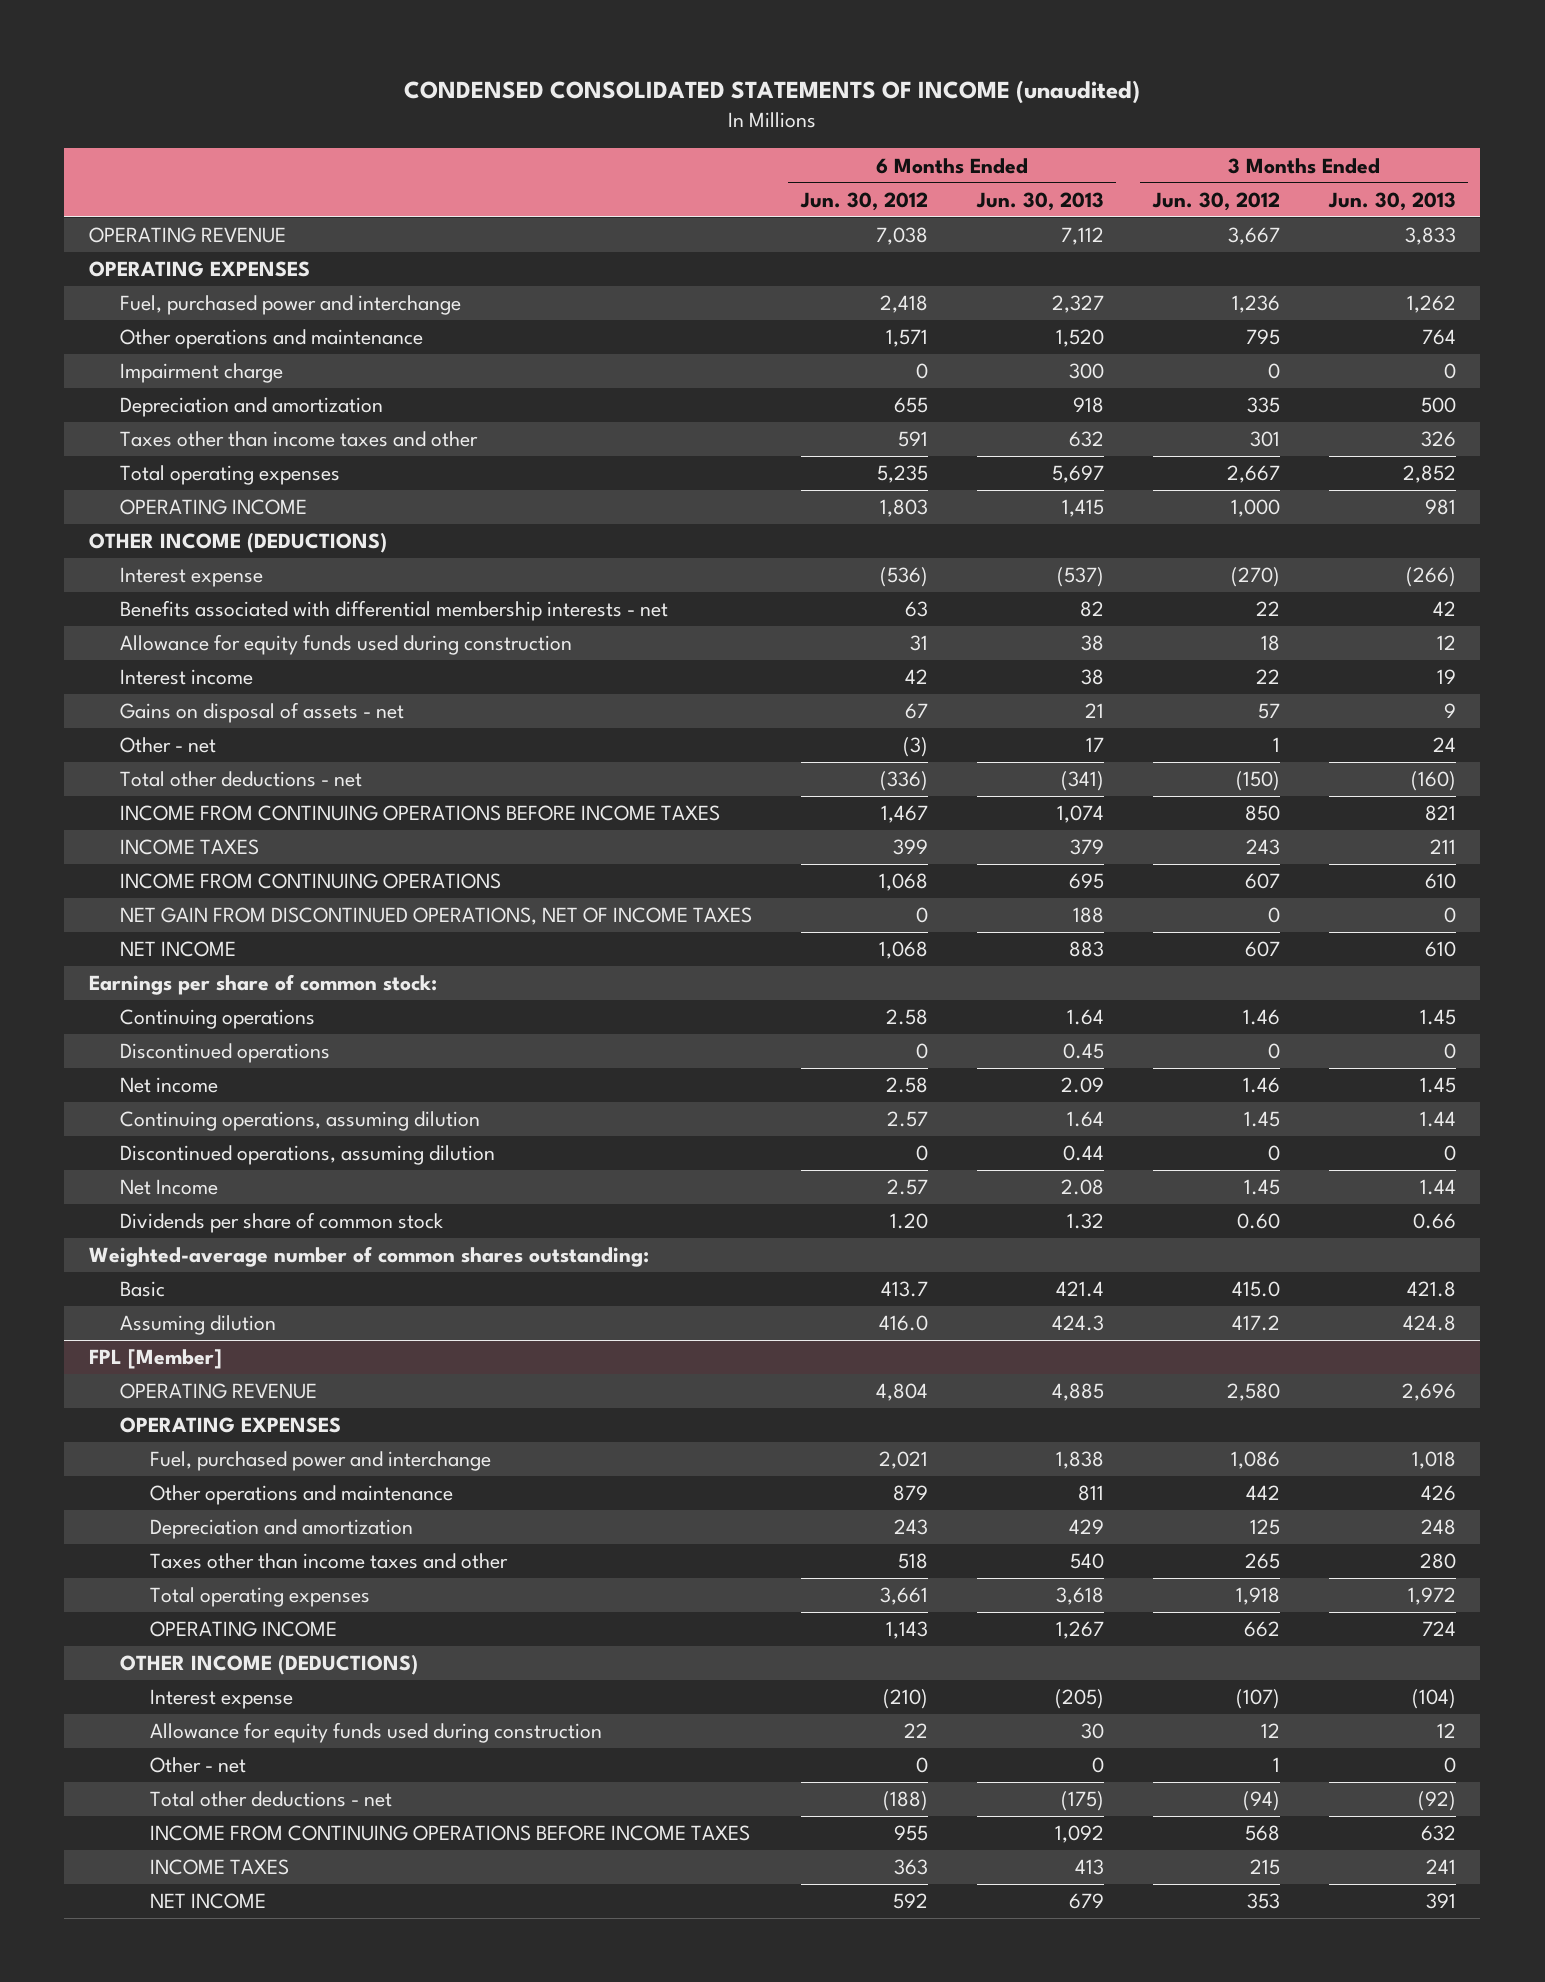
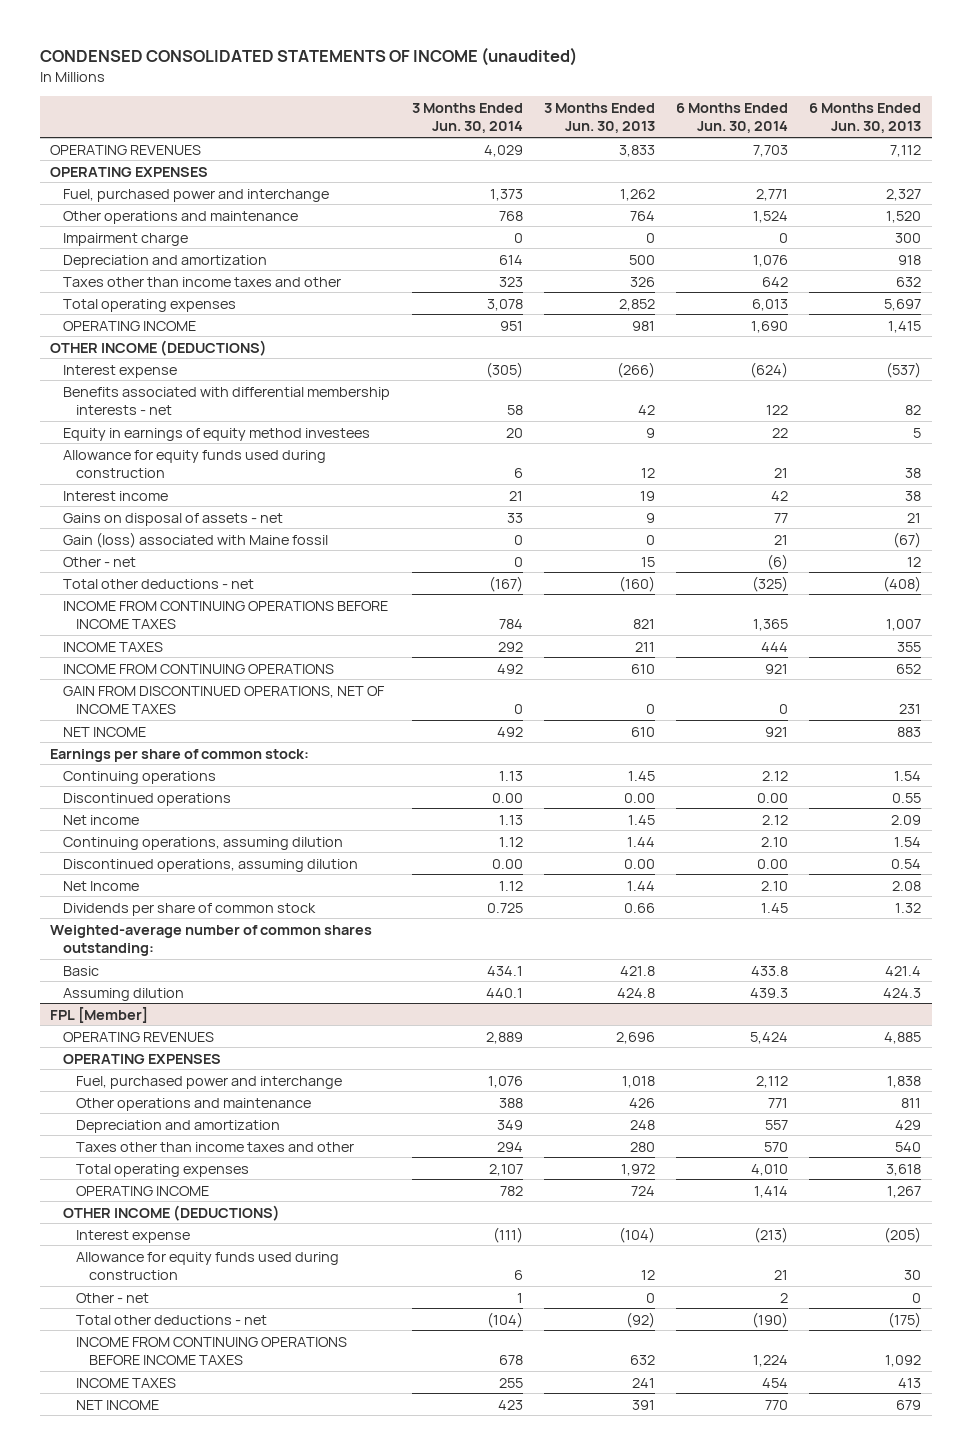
- | 6 Months Ended Jun. 30, 2012 | 6 Months Ended Jun. 30, 2013 | 3 Months Ended Jun. 30, 2012 | 3 Months Ended Jun. 30, 2013
+ | 3 Months Ended Jun. 30, 2014 | 3 Months Ended Jun. 30, 2013 | 6 Months Ended Jun. 30, 2014 | 6 Months Ended Jun. 30, 2013
- OPERATING REVENUE | 7,038 | 7,112 | 3,667 | 3,833
+ OPERATING REVENUES | 4,029 | 3,833 | 7,703 | 7,112
+ Equity in earnings of equity method investees | 20 | 9 | 22 | 5
- Other - net | (3) | 17 | 1 | 24
- Total other deductions - net | (336) | (341) | (150) | (160)
- INCOME FROM CONTINUING OPERATIONS BEFORE INCOME TAXES | 1,467 | 1,074 | 850 | 821
- INCOME TAXES | 399 | 379 | 243 | 211
- INCOME FROM CONTINUING OPERATIONS | 1,068 | 695 | 607 | 610
- NET GAIN FROM DISCONTINUED OPERATIONS, NET OF INCOME TAXES | 0 | 188 | 0 | 0
+ Gain (loss) associated with Maine fossil | 0 | 0 | 21 | (67)
+ Other - net | 0 | 15 | (6) | 12
+ Total other deductions - net | (167) | (160) | (325) | (408)
+ INCOME FROM CONTINUING OPERATIONS BEFORE INCOME TAXES | 784 | 821 | 1,365 | 1,007
+ INCOME TAXES | 292 | 211 | 444 | 355
+ INCOME FROM CONTINUING OPERATIONS | 492 | 610 | 921 | 652
+ GAIN FROM DISCONTINUED OPERATIONS, NET OF INCOME TAXES | 0 | 0 | 0 | 231
- Continuing operations | 2.58 | 1.64 | 1.46 | 1.45
- Discontinued operations | 0 | 0.45 | 0 | 0
+ Continuing operations | 1.13 | 1.45 | 2.12 | 1.54
+ Discontinued operations | 0.00 | 0.00 | 0.00 | 0.55
- Continuing operations, assuming dilution | 2.57 | 1.64 | 1.45 | 1.44
- Discontinued operations, assuming dilution | 0 | 0.44 | 0 | 0
+ Continuing operations, assuming dilution | 1.12 | 1.44 | 2.10 | 1.54
+ Discontinued operations, assuming dilution | 0.00 | 0.00 | 0.00 | 0.54
@ FPL [Member]
- OPERATING REVENUE | 4,804 | 4,885 | 2,580 | 2,696
+ OPERATING REVENUES | 2,889 | 2,696 | 5,424 | 4,885

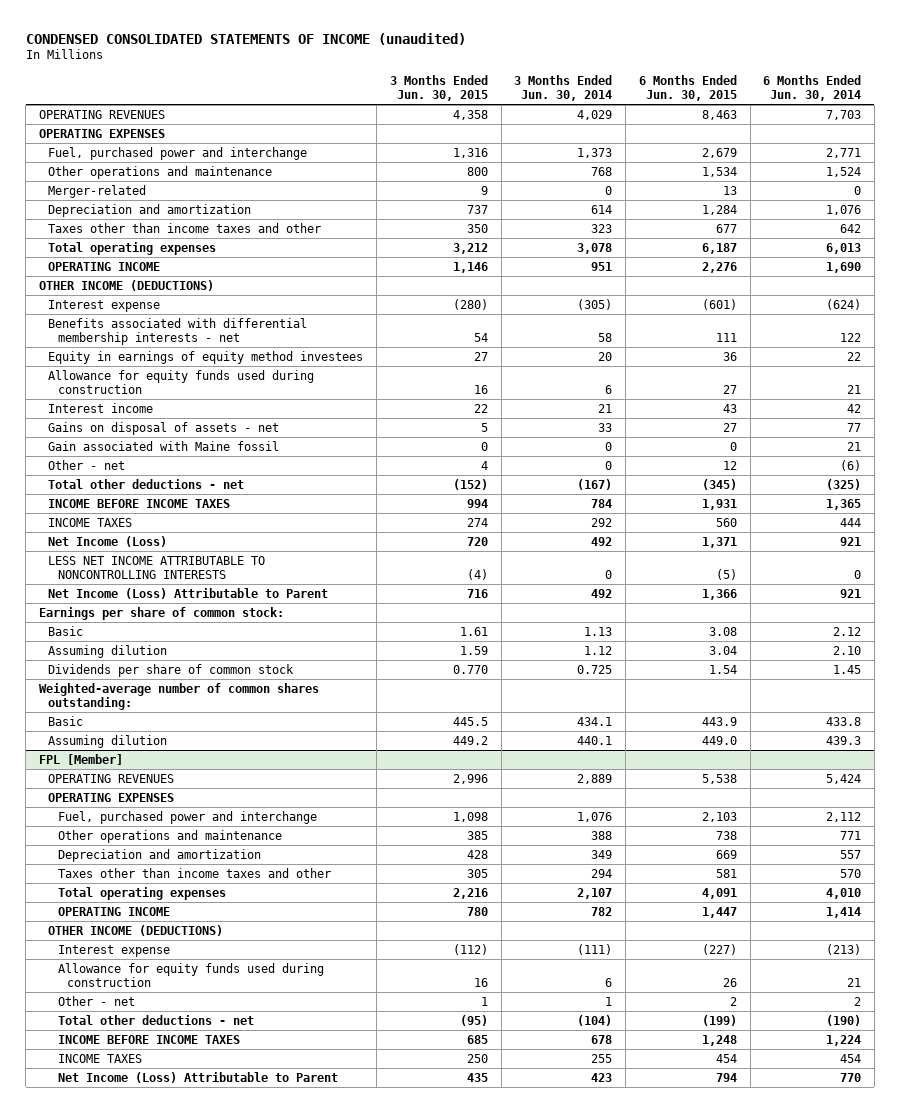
- | 3 Months Ended Jun. 30, 2014 | 3 Months Ended Jun. 30, 2013 | 6 Months Ended Jun. 30, 2014 | 6 Months Ended Jun. 30, 2013
+ | 3 Months Ended Jun. 30, 2015 | 3 Months Ended Jun. 30, 2014 | 6 Months Ended Jun. 30, 2015 | 6 Months Ended Jun. 30, 2014
- Impairment charge | 0 | 0 | 0 | 300
+ Merger-related | 9 | 0 | 13 | 0
- Gain (loss) associated with Maine fossil | 0 | 0 | 21 | (67)
+ Gain associated with Maine fossil | 0 | 0 | 0 | 21
- INCOME FROM CONTINUING OPERATIONS BEFORE INCOME TAXES | 784 | 821 | 1,365 | 1,007
+ INCOME BEFORE INCOME TAXES | 994 | 784 | 1,931 | 1,365
- INCOME FROM CONTINUING OPERATIONS | 492 | 610 | 921 | 652
- GAIN FROM DISCONTINUED OPERATIONS, NET OF INCOME TAXES | 0 | 0 | 0 | 231
- NET INCOME | 492 | 610 | 921 | 883
+ Net Income (Loss) | 720 | 492 | 1,371 | 921
+ LESS NET INCOME ATTRIBUTABLE TO NONCONTROLLING INTERESTS | (4) | 0 | (5) | 0
+ Net Income (Loss) Attributable to Parent | 716 | 492 | 1,366 | 921
- Continuing operations | 1.13 | 1.45 | 2.12 | 1.54
- Discontinued operations | 0.00 | 0.00 | 0.00 | 0.55
- Net income | 1.13 | 1.45 | 2.12 | 2.09
- Continuing operations, assuming dilution | 1.12 | 1.44 | 2.10 | 1.54
- Discontinued operations, assuming dilution | 0.00 | 0.00 | 0.00 | 0.54
- Net Income | 1.12 | 1.44 | 2.10 | 2.08
+ Basic | 1.61 | 1.13 | 3.08 | 2.12
+ Assuming dilution | 1.59 | 1.12 | 3.04 | 2.10
@ FPL [Member]
- INCOME FROM CONTINUING OPERATIONS BEFORE INCOME TAXES | 678 | 632 | 1,224 | 1,092
+ INCOME BEFORE INCOME TAXES | 685 | 678 | 1,248 | 1,224
- NET INCOME | 423 | 391 | 770 | 679
+ Net Income (Loss) Attributable to Parent | 435 | 423 | 794 | 770

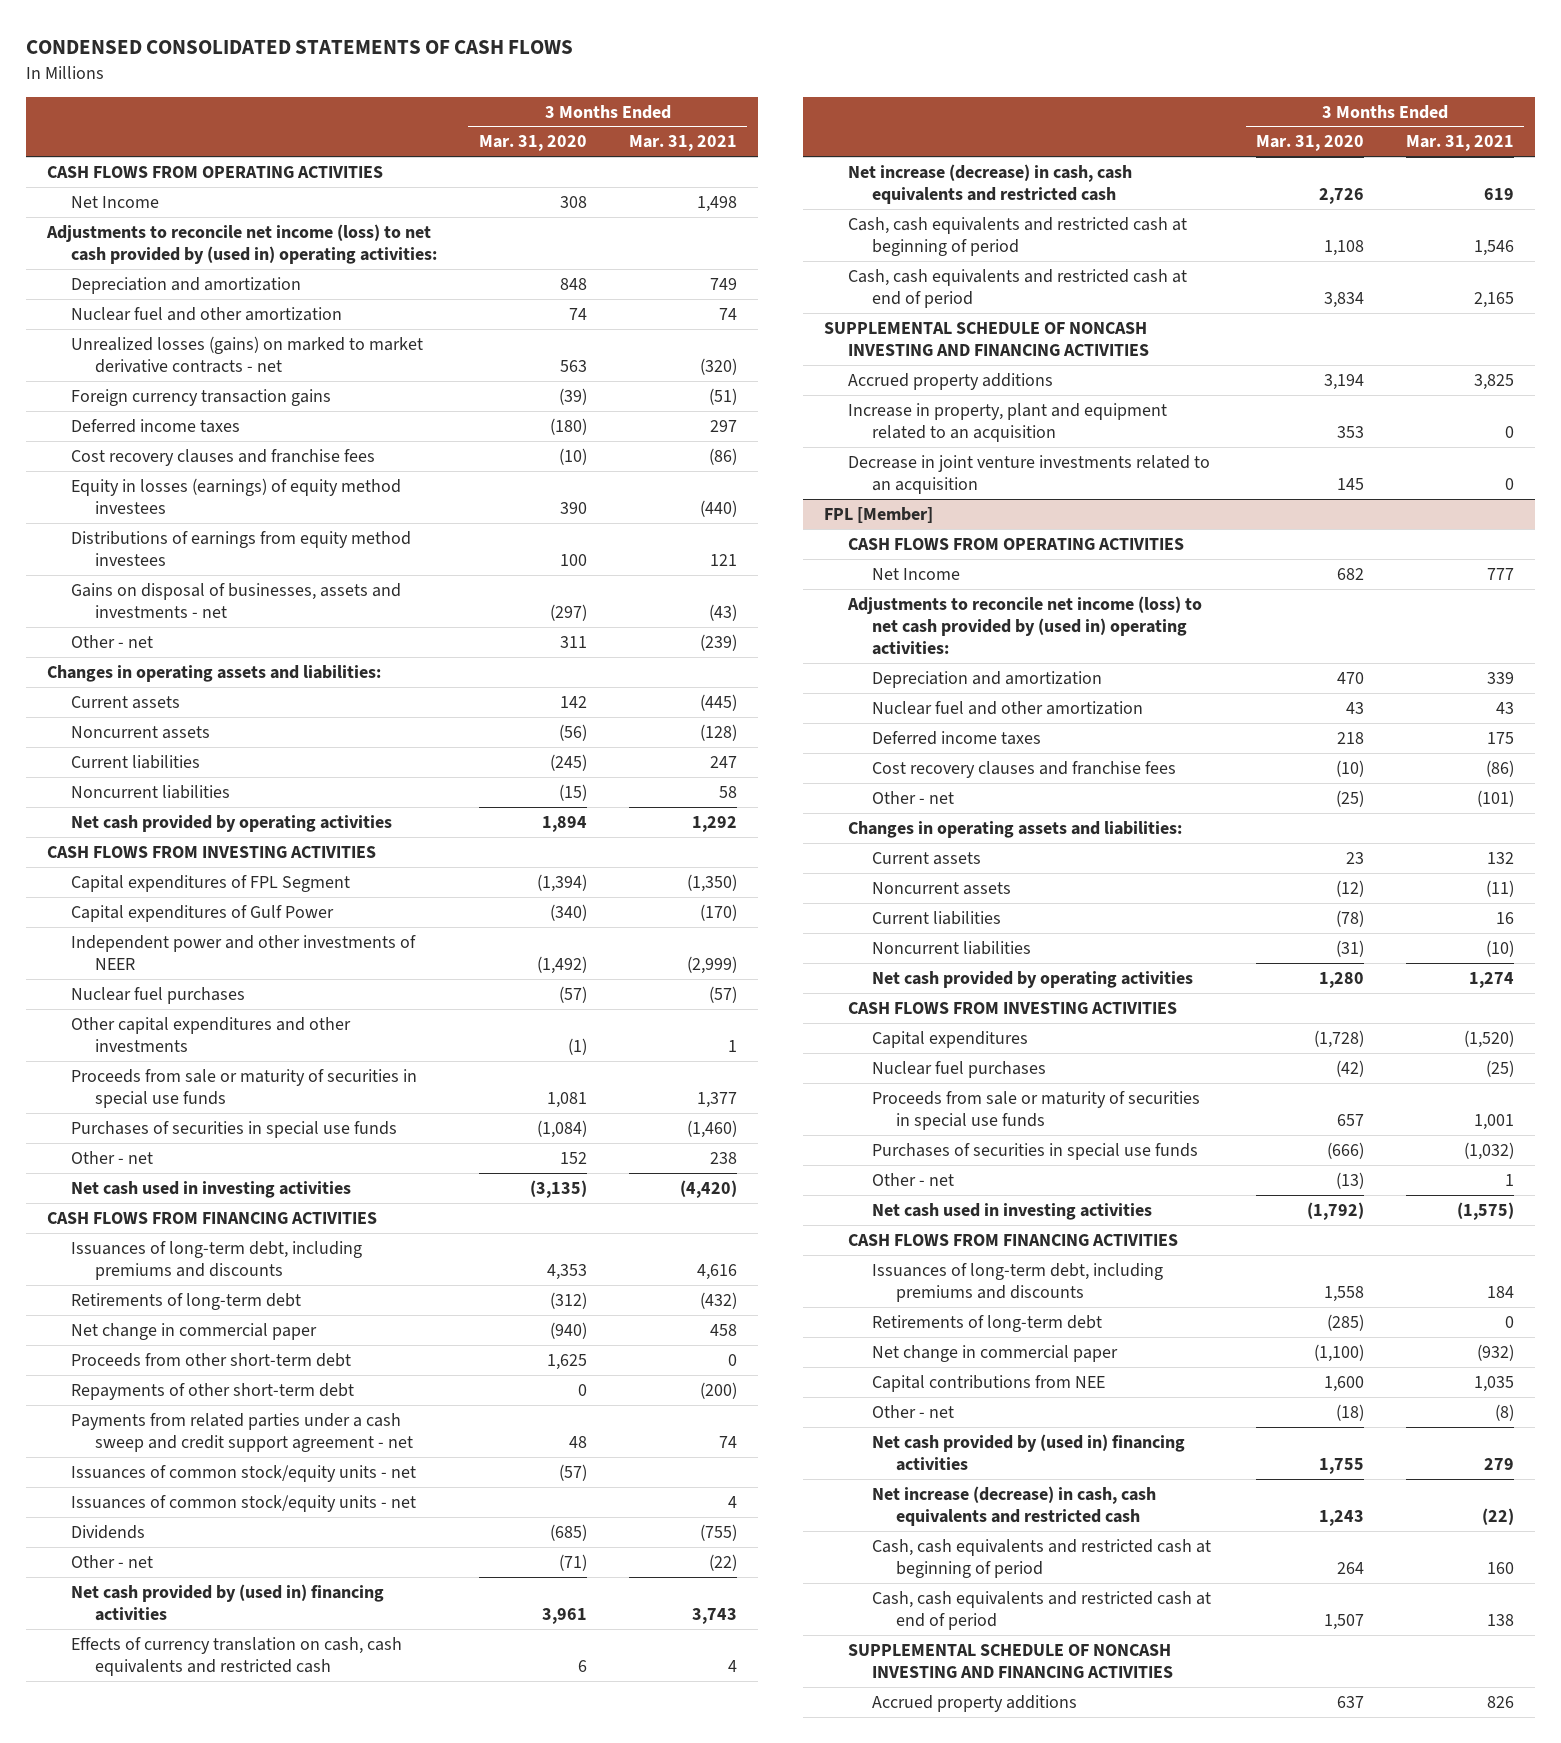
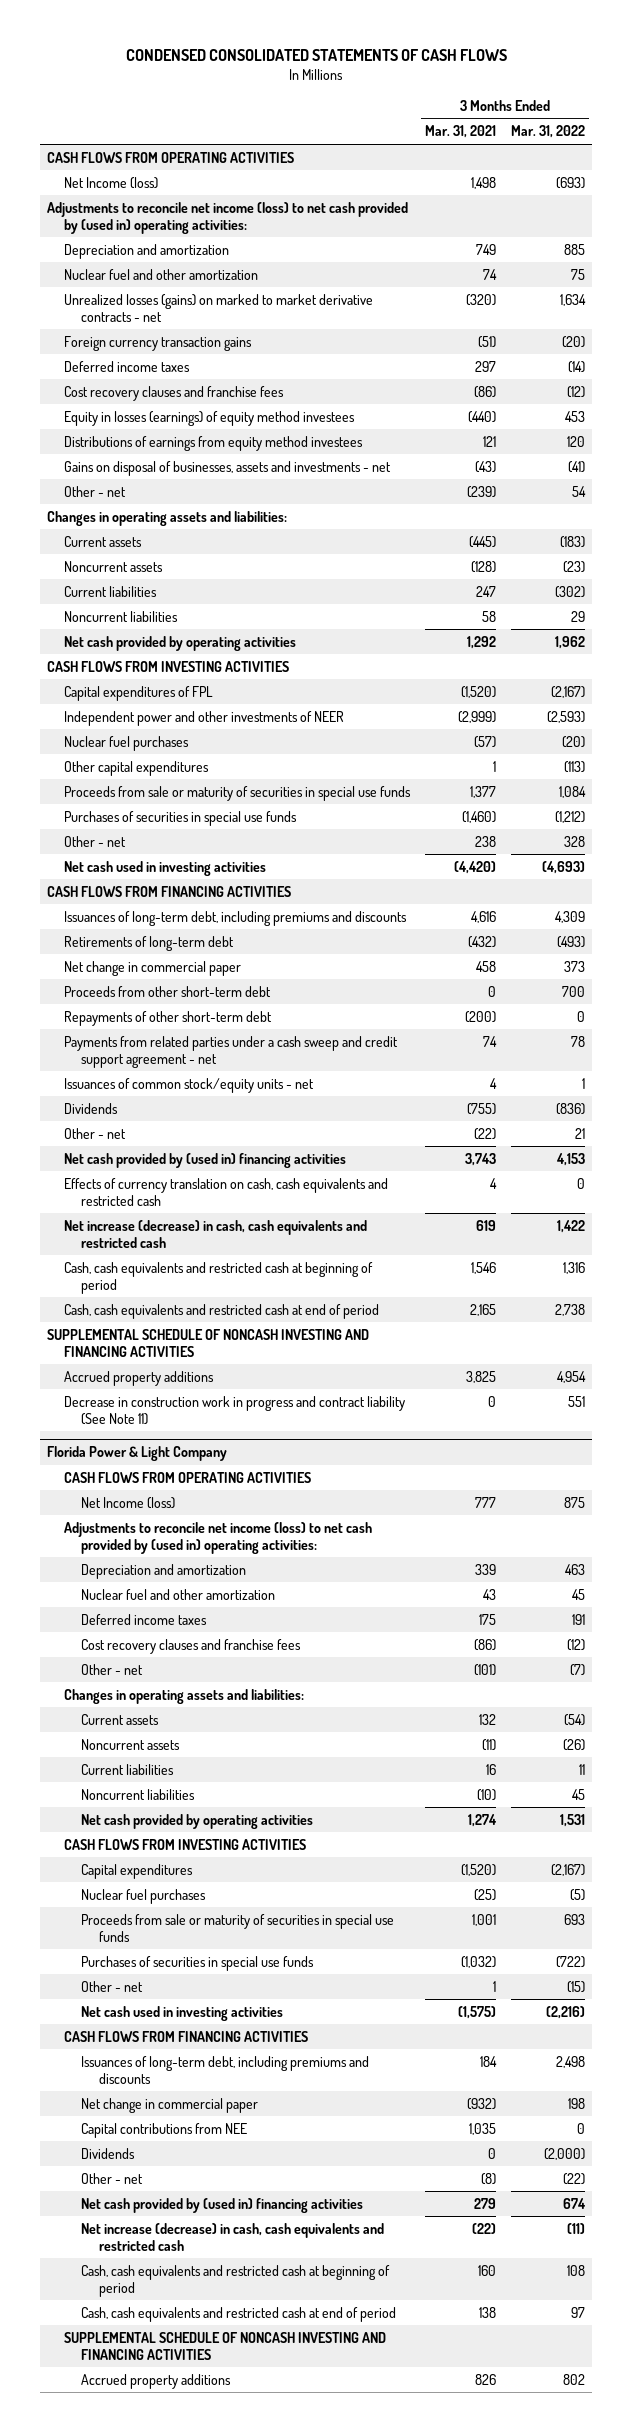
- | 3 Months Ended Mar. 31, 2020 | 3 Months Ended Mar. 31, 2021
+ | 3 Months Ended Mar. 31, 2021 | 3 Months Ended Mar. 31, 2022
- Net Income | 308 | 1,498
+ Net Income (loss) | 1,498 | (693)
- Capital expenditures of FPL Segment | (1,394) | (1,350)
- Capital expenditures of Gulf Power | (340) | (170)
+ Capital expenditures of FPL | (1,520) | (2,167)
- Other capital expenditures and other investments | (1) | 1
+ Other capital expenditures | 1 | (113)
- Issuances of common stock/equity units - net | (57) |
- Increase in property, plant and equipment related to an acquisition | 353 | 0
- Decrease in joint venture investments related to an acquisition | 145 | 0
- FPL [Member]
+ Decrease in construction work in progress and contract liability (See Note 11) | 0 | 551
+ Florida Power & Light Company
- Net Income | 682 | 777
+ Net Income (loss) | 777 | 875
- Retirements of long-term debt | (285) | 0
+ Dividends | 0 | (2,000)

